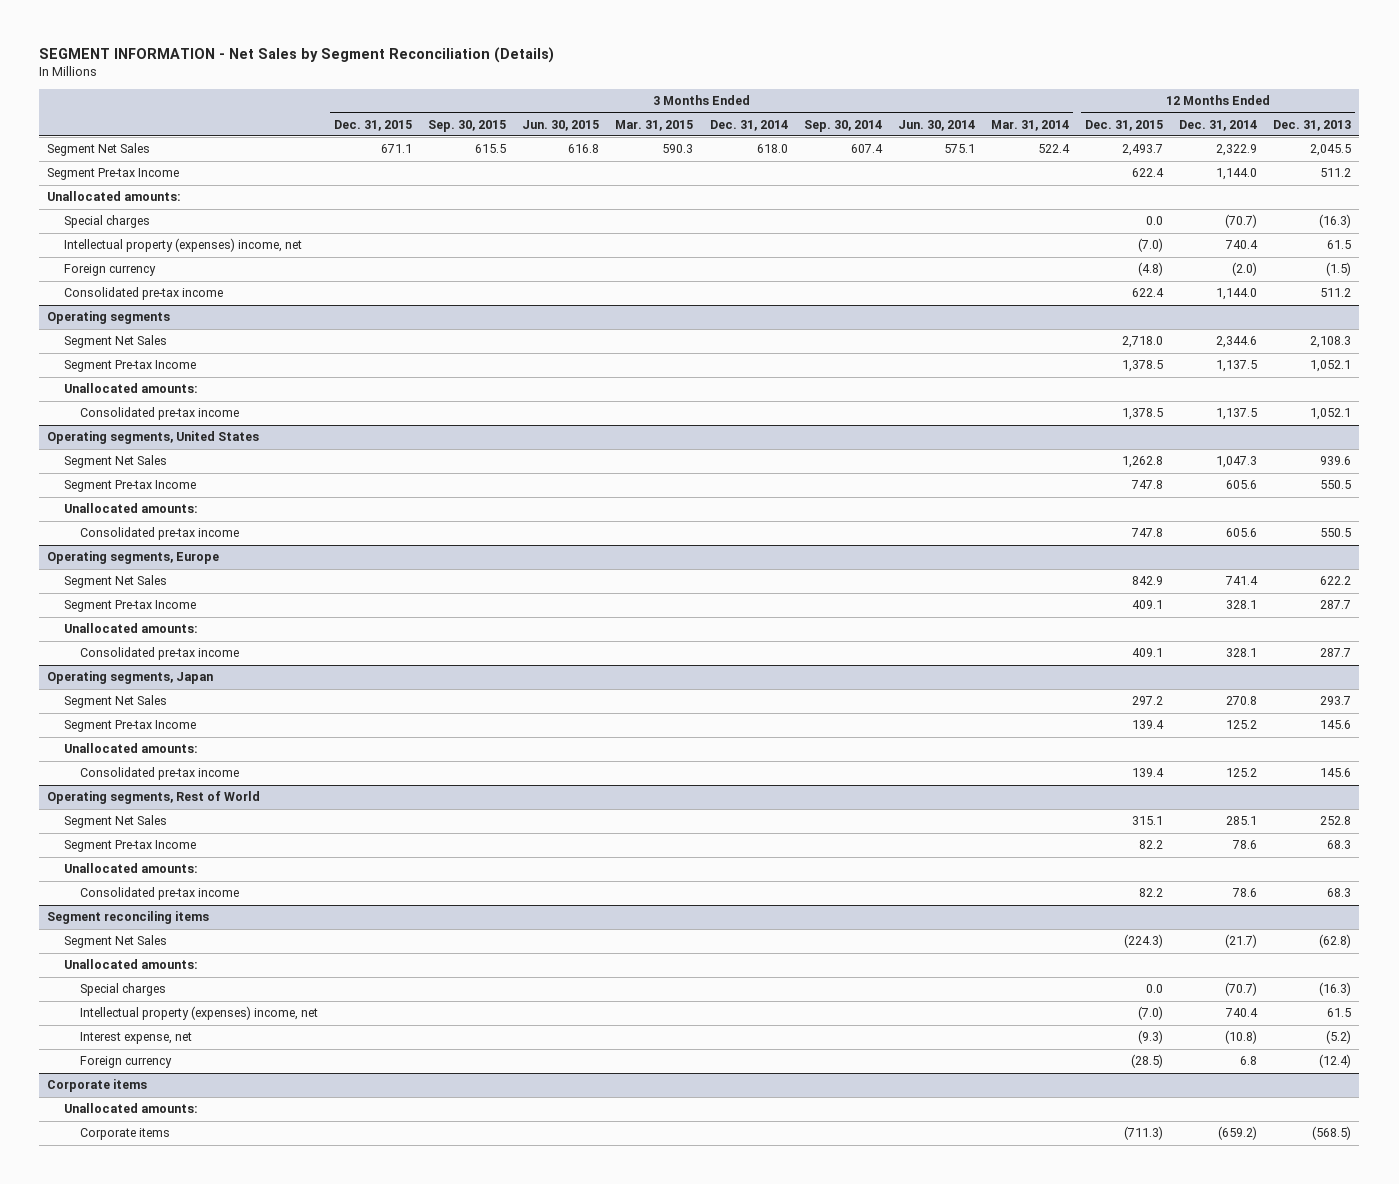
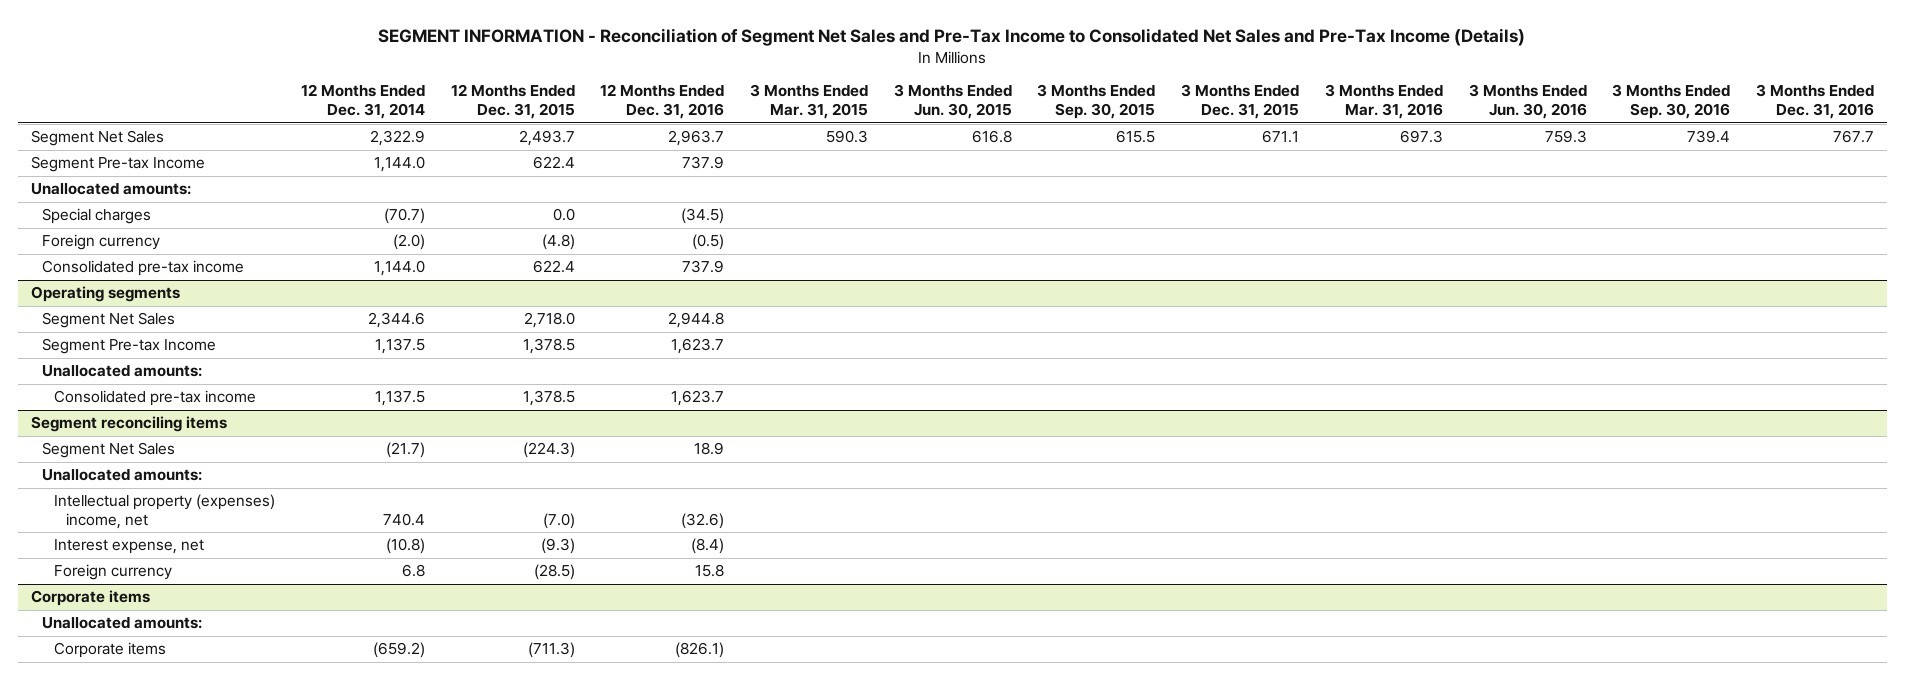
- SEGMENT INFORMATION - Net Sales by Segment Reconciliation (Details)
+ SEGMENT INFORMATION - Reconciliation of Segment Net Sales and Pre-Tax Income to Consolidated Net Sales and Pre-Tax Income (Details)
- | 3 Months Ended Dec. 31, 2015 | 3 Months Ended Sep. 30, 2015 | 3 Months Ended Jun. 30, 2015 | 3 Months Ended Mar. 31, 2015 | 3 Months Ended Dec. 31, 2014 | 3 Months Ended Sep. 30, 2014 | 3 Months Ended Jun. 30, 2014 | 3 Months Ended Mar. 31, 2014 | 12 Months Ended Dec. 31, 2015 | 12 Months Ended Dec. 31, 2014 | 12 Months Ended Dec. 31, 2013
+ | 12 Months Ended Dec. 31, 2014 | 12 Months Ended Dec. 31, 2015 | 12 Months Ended Dec. 31, 2016 | 3 Months Ended Mar. 31, 2015 | 3 Months Ended Jun. 30, 2015 | 3 Months Ended Sep. 30, 2015 | 3 Months Ended Dec. 31, 2015 | 3 Months Ended Mar. 31, 2016 | 3 Months Ended Jun. 30, 2016 | 3 Months Ended Sep. 30, 2016 | 3 Months Ended Dec. 31, 2016
- Intellectual property (expenses) income, net | | | | | | | | | (7.0) | 740.4 | 61.5
- Operating segments, United States
- Segment Net Sales | | | | | | | | | 1,262.8 | 1,047.3 | 939.6
- Segment Pre-tax Income | | | | | | | | | 747.8 | 605.6 | 550.5
- Unallocated amounts:
- Consolidated pre-tax income | | | | | | | | | 747.8 | 605.6 | 550.5
- Operating segments, Europe
- Segment Net Sales | | | | | | | | | 842.9 | 741.4 | 622.2
- Segment Pre-tax Income | | | | | | | | | 409.1 | 328.1 | 287.7
- Unallocated amounts:
- Consolidated pre-tax income | | | | | | | | | 409.1 | 328.1 | 287.7
- Operating segments, Japan
- Segment Net Sales | | | | | | | | | 297.2 | 270.8 | 293.7
- Segment Pre-tax Income | | | | | | | | | 139.4 | 125.2 | 145.6
- Unallocated amounts:
- Consolidated pre-tax income | | | | | | | | | 139.4 | 125.2 | 145.6
- Operating segments, Rest of World
- Segment Net Sales | | | | | | | | | 315.1 | 285.1 | 252.8
- Segment Pre-tax Income | | | | | | | | | 82.2 | 78.6 | 68.3
- Unallocated amounts:
- Consolidated pre-tax income | | | | | | | | | 82.2 | 78.6 | 68.3
@ Segment reconciling items
- Special charges | | | | | | | | | 0.0 | (70.7) | (16.3)

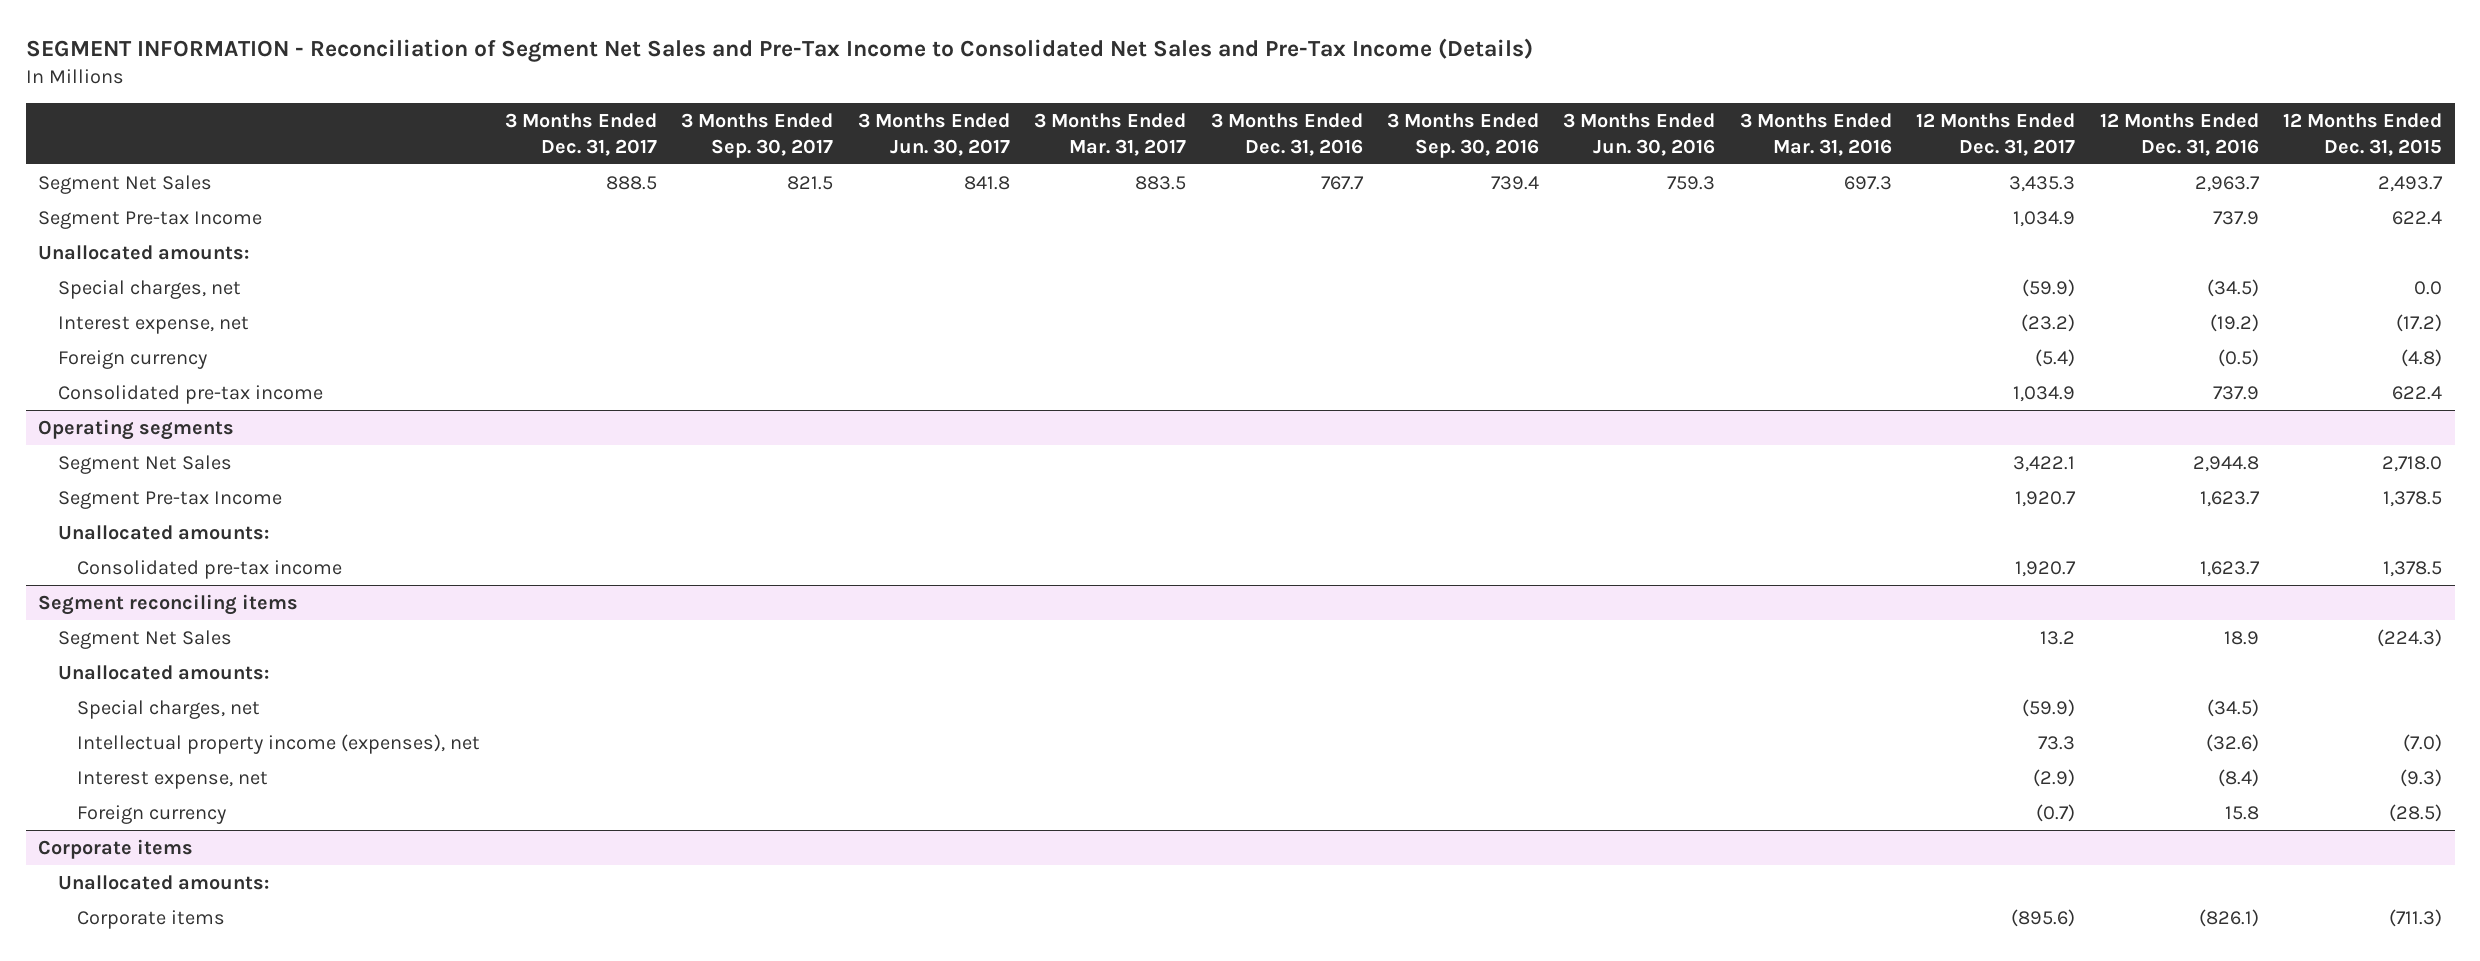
- | 12 Months Ended Dec. 31, 2014 | 12 Months Ended Dec. 31, 2015 | 12 Months Ended Dec. 31, 2016 | 3 Months Ended Mar. 31, 2015 | 3 Months Ended Jun. 30, 2015 | 3 Months Ended Sep. 30, 2015 | 3 Months Ended Dec. 31, 2015 | 3 Months Ended Mar. 31, 2016 | 3 Months Ended Jun. 30, 2016 | 3 Months Ended Sep. 30, 2016 | 3 Months Ended Dec. 31, 2016
+ | 3 Months Ended Dec. 31, 2017 | 3 Months Ended Sep. 30, 2017 | 3 Months Ended Jun. 30, 2017 | 3 Months Ended Mar. 31, 2017 | 3 Months Ended Dec. 31, 2016 | 3 Months Ended Sep. 30, 2016 | 3 Months Ended Jun. 30, 2016 | 3 Months Ended Mar. 31, 2016 | 12 Months Ended Dec. 31, 2017 | 12 Months Ended Dec. 31, 2016 | 12 Months Ended Dec. 31, 2015
- Special charges | (70.7) | 0.0 | (34.5) | | | | | | | |
+ Special charges, net | | | | | | | | | (59.9) | (34.5) | 0.0
+ Interest expense, net | | | | | | | | | (23.2) | (19.2) | (17.2)
@ Segment reconciling items
- Intellectual property (expenses) income, net | 740.4 | (7.0) | (32.6) | | | | | | | |
+ Special charges, net | | | | | | | | | (59.9) | (34.5) |
+ Intellectual property income (expenses), net | | | | | | | | | 73.3 | (32.6) | (7.0)

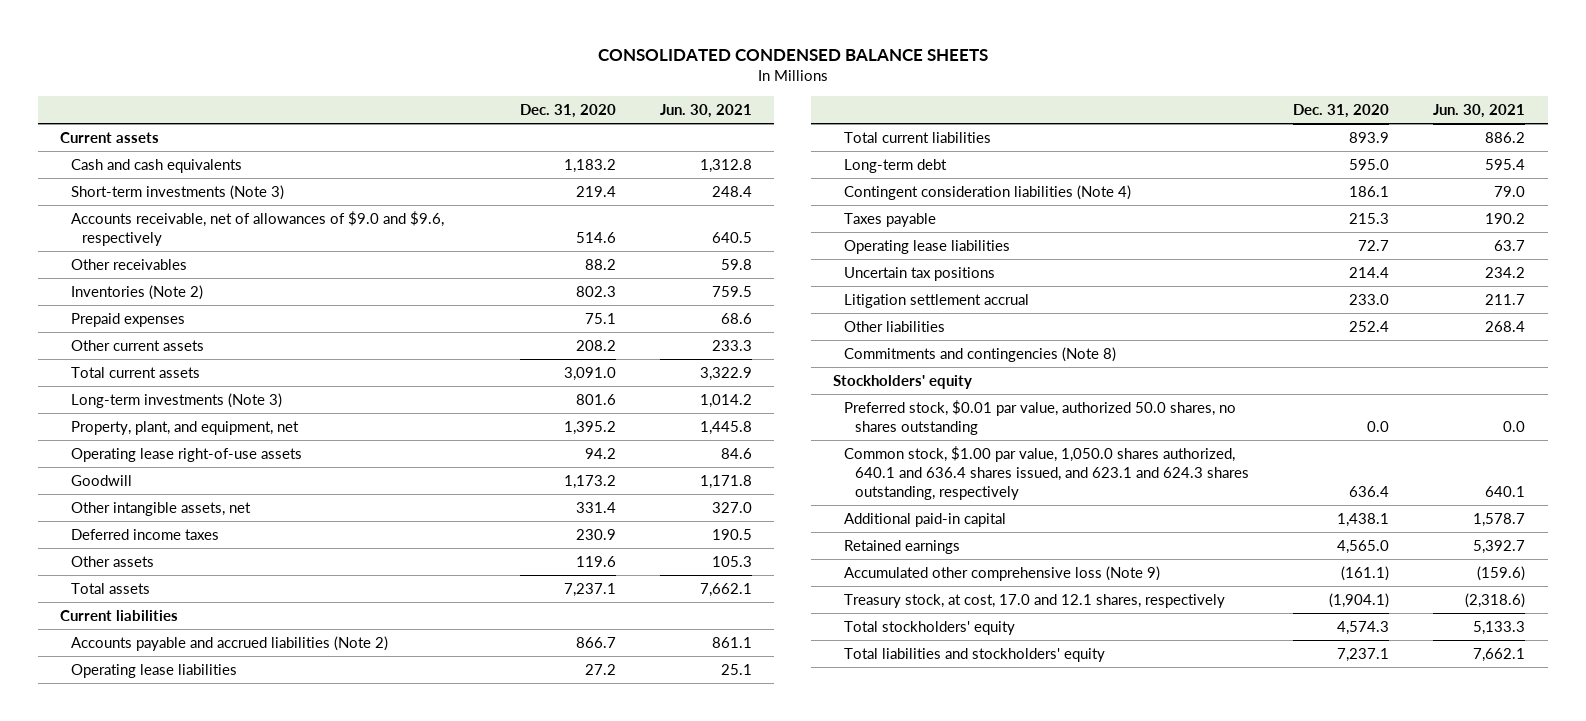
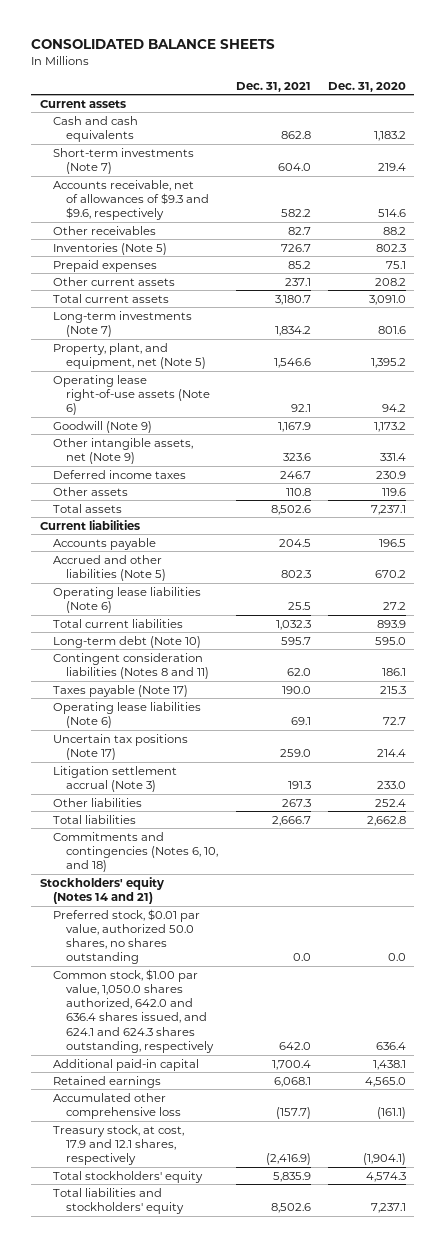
- CONSOLIDATED CONDENSED BALANCE SHEETS
+ CONSOLIDATED BALANCE SHEETS
- | Dec. 31, 2020 | Jun. 30, 2021
+ | Dec. 31, 2021 | Dec. 31, 2020
- Short-term investments (Note 3) | 219.4 | 248.4
- Accounts receivable, net of allowances of $9.0 and $9.6, respectively | 514.6 | 640.5
+ Short-term investments (Note 7) | 604.0 | 219.4
+ Accounts receivable, net of allowances of $9.3 and $9.6, respectively | 582.2 | 514.6
- Inventories (Note 2) | 802.3 | 759.5
+ Inventories (Note 5) | 726.7 | 802.3
- Long-term investments (Note 3) | 801.6 | 1,014.2
- Property, plant, and equipment, net | 1,395.2 | 1,445.8
- Operating lease right-of-use assets | 94.2 | 84.6
- Goodwill | 1,173.2 | 1,171.8
- Other intangible assets, net | 331.4 | 327.0
+ Long-term investments (Note 7) | 1,834.2 | 801.6
+ Property, plant, and equipment, net (Note 5) | 1,546.6 | 1,395.2
+ Operating lease right-of-use assets (Note 6) | 92.1 | 94.2
+ Goodwill (Note 9) | 1,167.9 | 1,173.2
+ Other intangible assets, net (Note 9) | 323.6 | 331.4
- Accounts payable and accrued liabilities (Note 2) | 866.7 | 861.1
- Operating lease liabilities | 27.2 | 25.1
+ Accounts payable | 204.5 | 196.5
+ Accrued and other liabilities (Note 5) | 802.3 | 670.2
+ Operating lease liabilities (Note 6) | 25.5 | 27.2
- Long-term debt | 595.0 | 595.4
- Contingent consideration liabilities (Note 4) | 186.1 | 79.0
- Taxes payable | 215.3 | 190.2
- Operating lease liabilities | 72.7 | 63.7
- Uncertain tax positions | 214.4 | 234.2
- Litigation settlement accrual | 233.0 | 211.7
+ Long-term debt (Note 10) | 595.7 | 595.0
+ Contingent consideration liabilities (Notes 8 and 11) | 62.0 | 186.1
+ Taxes payable (Note 17) | 190.0 | 215.3
+ Operating lease liabilities (Note 6) | 69.1 | 72.7
+ Uncertain tax positions (Note 17) | 259.0 | 214.4
+ Litigation settlement accrual (Note 3) | 191.3 | 233.0
- Commitments and contingencies (Note 8)
- Stockholders' equity
+ Total liabilities | 2,666.7 | 2,662.8
+ Commitments and contingencies (Notes 6, 10, and 18)
+ Stockholders' equity (Notes 14 and 21)
- Common stock, $1.00 par value, 1,050.0 shares authorized, 640.1 and 636.4 shares issued, and 623.1 and 624.3 shares outstanding, respectively | 636.4 | 640.1
+ Common stock, $1.00 par value, 1,050.0 shares authorized, 642.0 and 636.4 shares issued, and 624.1 and 624.3 shares outstanding, respectively | 642.0 | 636.4
- Accumulated other comprehensive loss (Note 9) | (161.1) | (159.6)
- Treasury stock, at cost, 17.0 and 12.1 shares, respectively | (1,904.1) | (2,318.6)
+ Accumulated other comprehensive loss | (157.7) | (161.1)
+ Treasury stock, at cost, 17.9 and 12.1 shares, respectively | (2,416.9) | (1,904.1)

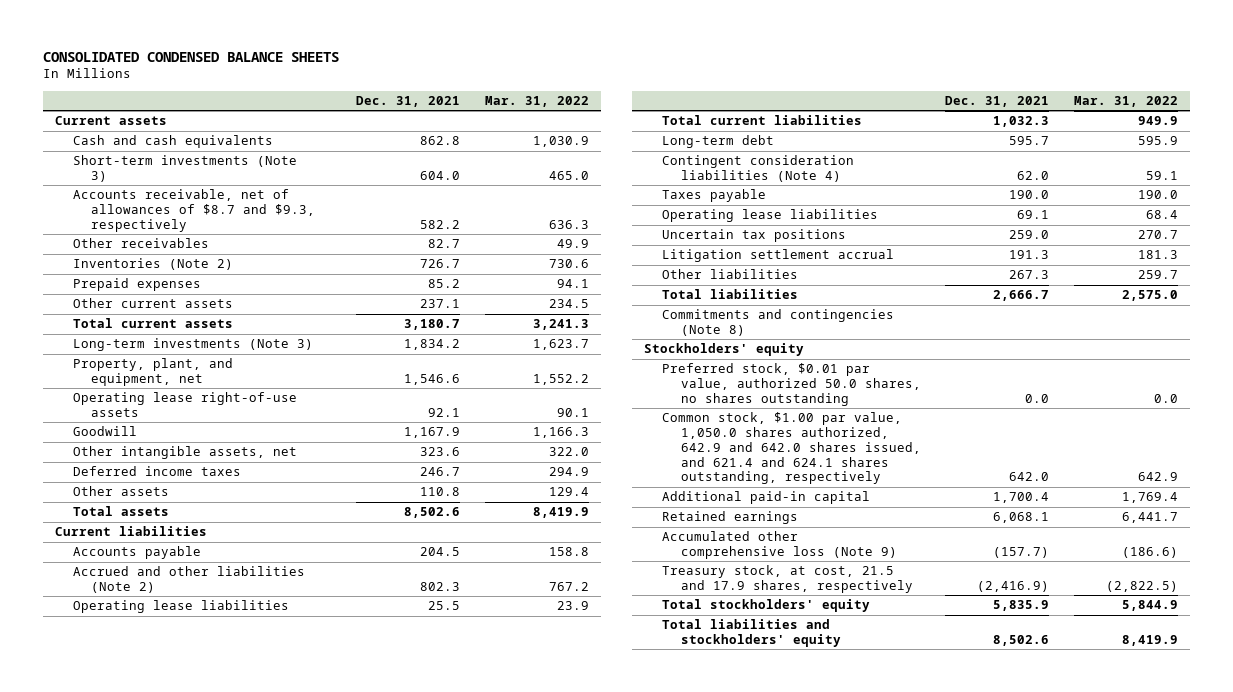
- CONSOLIDATED BALANCE SHEETS
+ CONSOLIDATED CONDENSED BALANCE SHEETS
- | Dec. 31, 2021 | Dec. 31, 2020
+ | Dec. 31, 2021 | Mar. 31, 2022
- Short-term investments (Note 7) | 604.0 | 219.4
- Accounts receivable, net of allowances of $9.3 and $9.6, respectively | 582.2 | 514.6
+ Short-term investments (Note 3) | 604.0 | 465.0
+ Accounts receivable, net of allowances of $8.7 and $9.3, respectively | 582.2 | 636.3
- Inventories (Note 5) | 726.7 | 802.3
+ Inventories (Note 2) | 726.7 | 730.6
- Long-term investments (Note 7) | 1,834.2 | 801.6
- Property, plant, and equipment, net (Note 5) | 1,546.6 | 1,395.2
- Operating lease right-of-use assets (Note 6) | 92.1 | 94.2
- Goodwill (Note 9) | 1,167.9 | 1,173.2
- Other intangible assets, net (Note 9) | 323.6 | 331.4
+ Long-term investments (Note 3) | 1,834.2 | 1,623.7
+ Property, plant, and equipment, net | 1,546.6 | 1,552.2
+ Operating lease right-of-use assets | 92.1 | 90.1
+ Goodwill | 1,167.9 | 1,166.3
+ Other intangible assets, net | 323.6 | 322.0
- Accrued and other liabilities (Note 5) | 802.3 | 670.2
- Operating lease liabilities (Note 6) | 25.5 | 27.2
+ Accrued and other liabilities (Note 2) | 802.3 | 767.2
+ Operating lease liabilities | 25.5 | 23.9
- Long-term debt (Note 10) | 595.7 | 595.0
- Contingent consideration liabilities (Notes 8 and 11) | 62.0 | 186.1
- Taxes payable (Note 17) | 190.0 | 215.3
- Operating lease liabilities (Note 6) | 69.1 | 72.7
- Uncertain tax positions (Note 17) | 259.0 | 214.4
- Litigation settlement accrual (Note 3) | 191.3 | 233.0
+ Long-term debt | 595.7 | 595.9
+ Contingent consideration liabilities (Note 4) | 62.0 | 59.1
+ Taxes payable | 190.0 | 190.0
+ Operating lease liabilities | 69.1 | 68.4
+ Uncertain tax positions | 259.0 | 270.7
+ Litigation settlement accrual | 191.3 | 181.3
- Commitments and contingencies (Notes 6, 10, and 18)
- Stockholders' equity (Notes 14 and 21)
+ Commitments and contingencies (Note 8)
+ Stockholders' equity
- Common stock, $1.00 par value, 1,050.0 shares authorized, 642.0 and 636.4 shares issued, and 624.1 and 624.3 shares outstanding, respectively | 642.0 | 636.4
+ Common stock, $1.00 par value, 1,050.0 shares authorized, 642.9 and 642.0 shares issued, and 621.4 and 624.1 shares outstanding, respectively | 642.0 | 642.9
- Accumulated other comprehensive loss | (157.7) | (161.1)
- Treasury stock, at cost, 17.9 and 12.1 shares, respectively | (2,416.9) | (1,904.1)
+ Accumulated other comprehensive loss (Note 9) | (157.7) | (186.6)
+ Treasury stock, at cost, 21.5 and 17.9 shares, respectively | (2,416.9) | (2,822.5)

